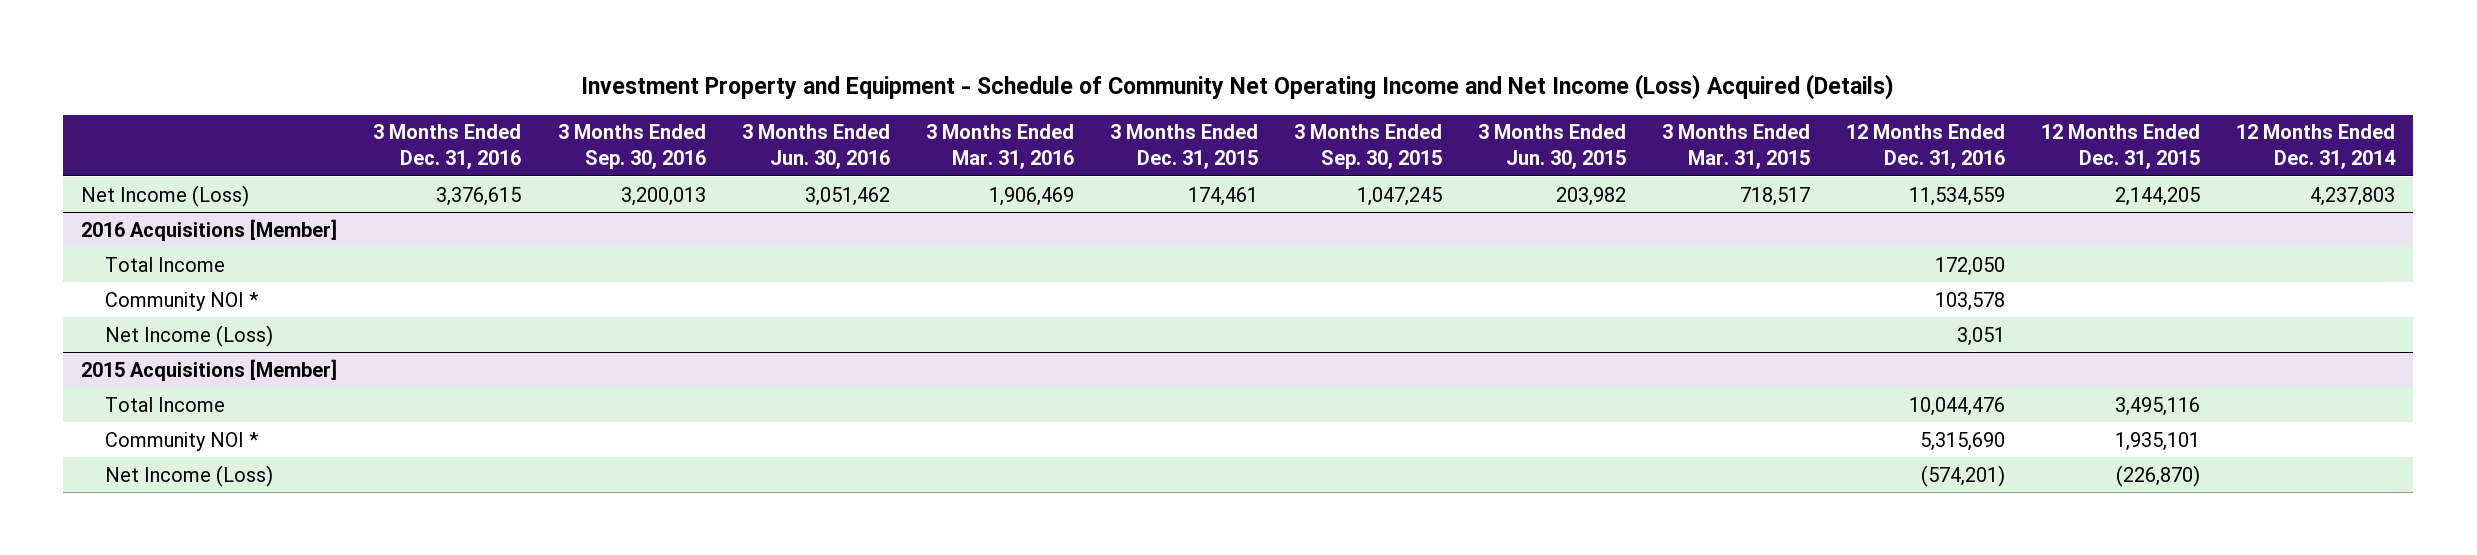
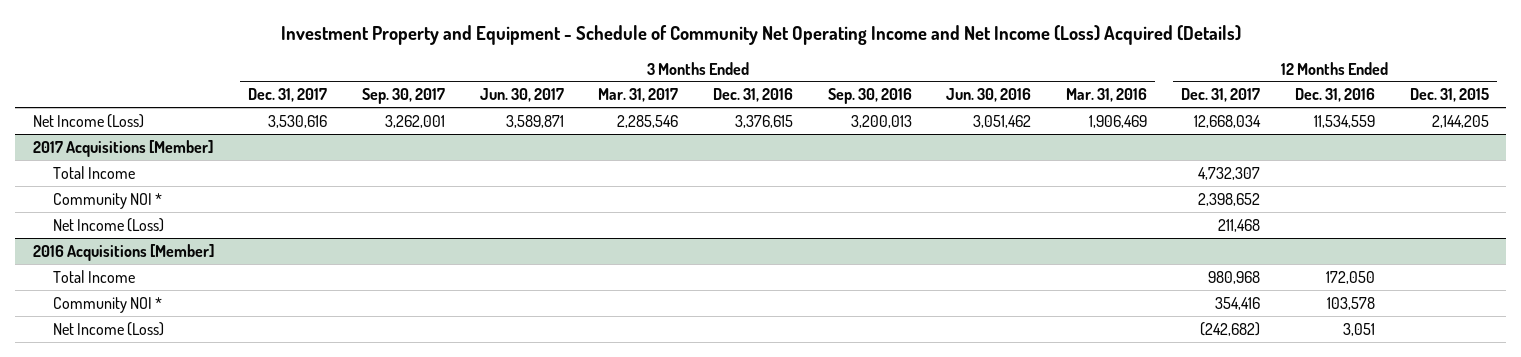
- | 3 Months Ended Dec. 31, 2016 | 3 Months Ended Sep. 30, 2016 | 3 Months Ended Jun. 30, 2016 | 3 Months Ended Mar. 31, 2016 | 3 Months Ended Dec. 31, 2015 | 3 Months Ended Sep. 30, 2015 | 3 Months Ended Jun. 30, 2015 | 3 Months Ended Mar. 31, 2015 | 12 Months Ended Dec. 31, 2016 | 12 Months Ended Dec. 31, 2015 | 12 Months Ended Dec. 31, 2014
+ | 3 Months Ended Dec. 31, 2017 | 3 Months Ended Sep. 30, 2017 | 3 Months Ended Jun. 30, 2017 | 3 Months Ended Mar. 31, 2017 | 3 Months Ended Dec. 31, 2016 | 3 Months Ended Sep. 30, 2016 | 3 Months Ended Jun. 30, 2016 | 3 Months Ended Mar. 31, 2016 | 12 Months Ended Dec. 31, 2017 | 12 Months Ended Dec. 31, 2016 | 12 Months Ended Dec. 31, 2015
+ 2017 Acquisitions [Member]
+ Total Income | | | | | | | | | 4,732,307 | |
+ Community NOI * | | | | | | | | | 2,398,652 | |
+ Net Income (Loss) | | | | | | | | | 211,468 | |
- 2015 Acquisitions [Member]
- Total Income | | | | | | | | | 10,044,476 | 3,495,116 |
- Community NOI * | | | | | | | | | 5,315,690 | 1,935,101 |
- Net Income (Loss) | | | | | | | | | (574,201) | (226,870) |

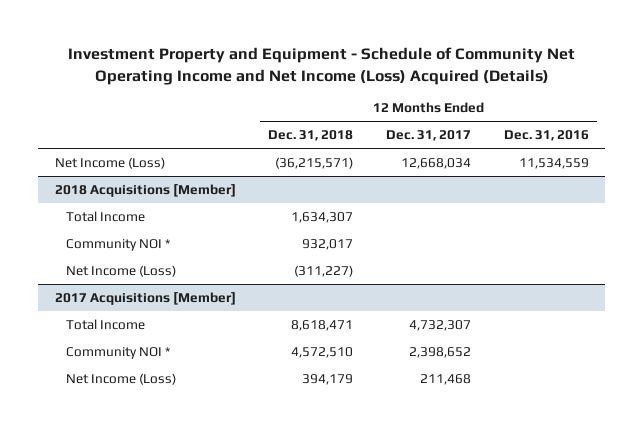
- | 3 Months Ended Dec. 31, 2017 | 3 Months Ended Sep. 30, 2017 | 3 Months Ended Jun. 30, 2017 | 3 Months Ended Mar. 31, 2017 | 3 Months Ended Dec. 31, 2016 | 3 Months Ended Sep. 30, 2016 | 3 Months Ended Jun. 30, 2016 | 3 Months Ended Mar. 31, 2016 | 12 Months Ended Dec. 31, 2017 | 12 Months Ended Dec. 31, 2016 | 12 Months Ended Dec. 31, 2015
+ | 12 Months Ended Dec. 31, 2018 | 12 Months Ended Dec. 31, 2017 | 12 Months Ended Dec. 31, 2016
+ 2018 Acquisitions [Member]
+ Total Income | 1,634,307 | |
+ Community NOI * | 932,017 | |
+ Net Income (Loss) | (311,227) | |
- 2016 Acquisitions [Member]
- Total Income | | | | | | | | | 980,968 | 172,050 |
- Community NOI * | | | | | | | | | 354,416 | 103,578 |
- Net Income (Loss) | | | | | | | | | (242,682) | 3,051 |

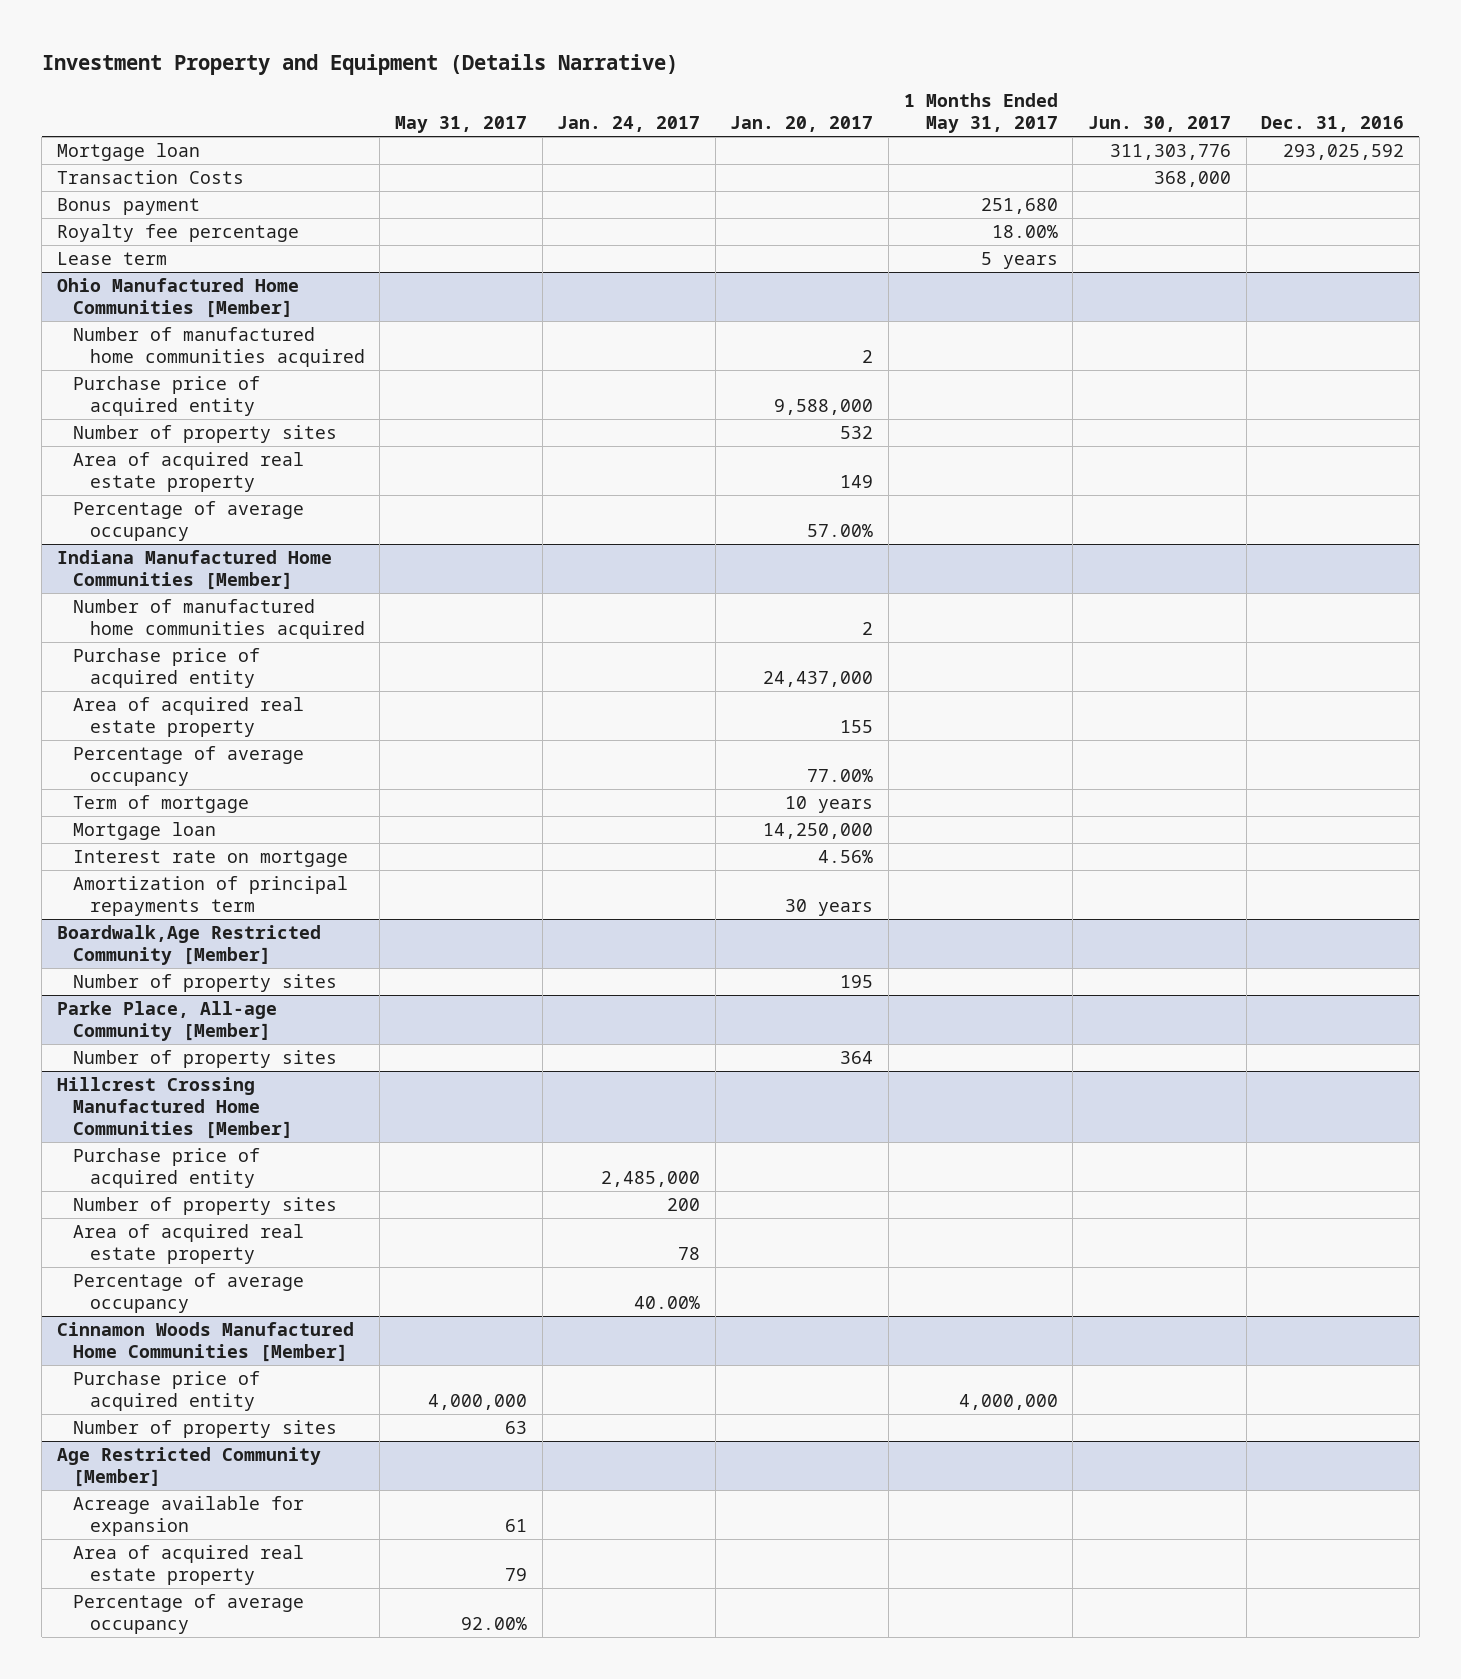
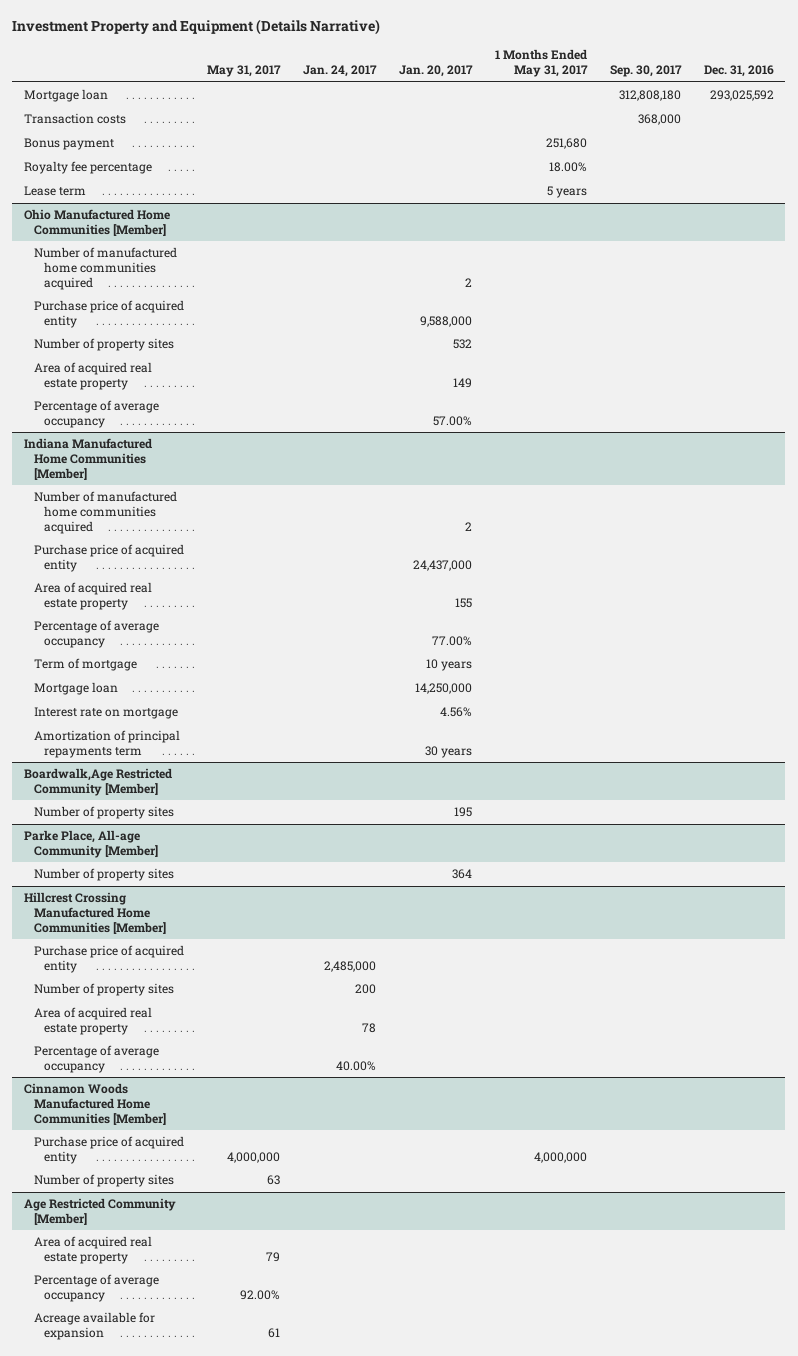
- | May 31, 2017 | Jan. 24, 2017 | Jan. 20, 2017 | 1 Months Ended May 31, 2017 | Jun. 30, 2017 | Dec. 31, 2016
+ | May 31, 2017 | Jan. 24, 2017 | Jan. 20, 2017 | 1 Months Ended May 31, 2017 | Sep. 30, 2017 | Dec. 31, 2016
- Transaction Costs | | | | | 368,000 |
+ Transaction costs | | | | | 368,000 |
@ Age Restricted Community [Member]
moved down: Acreage available for expansion | 61 | | | | |

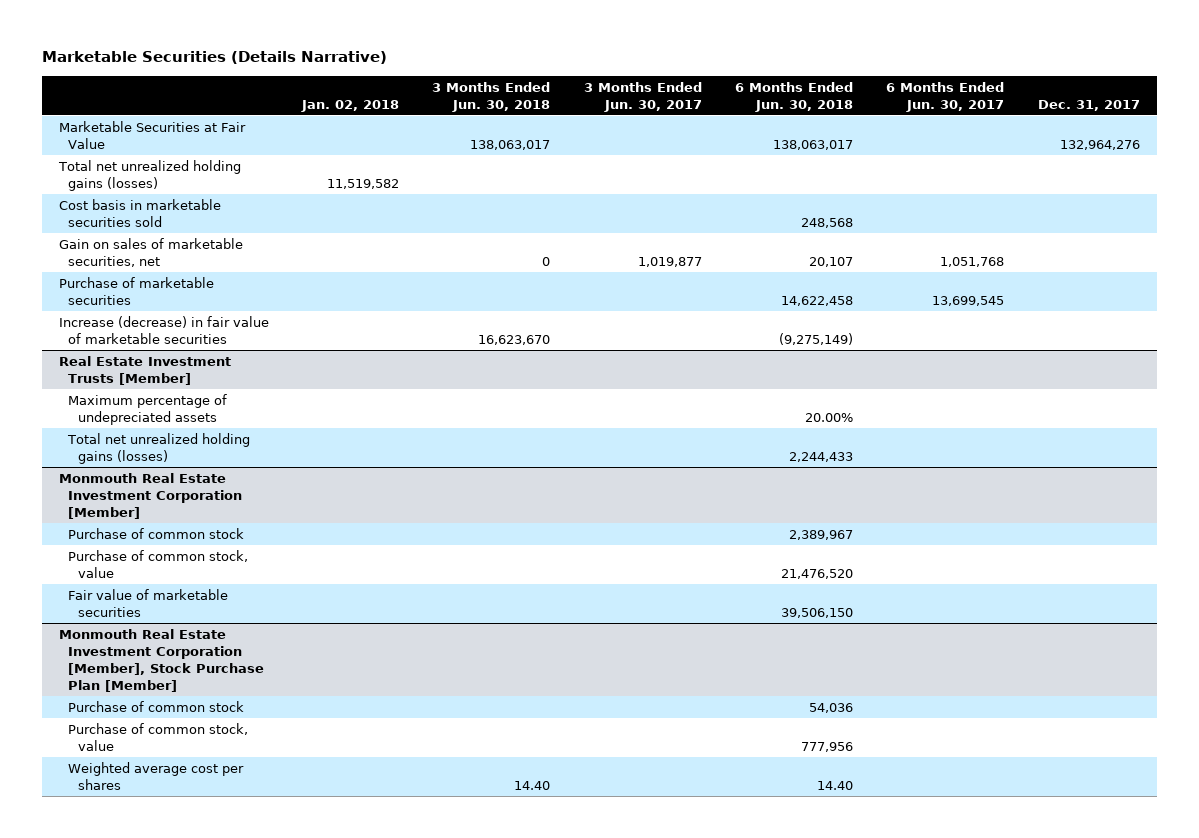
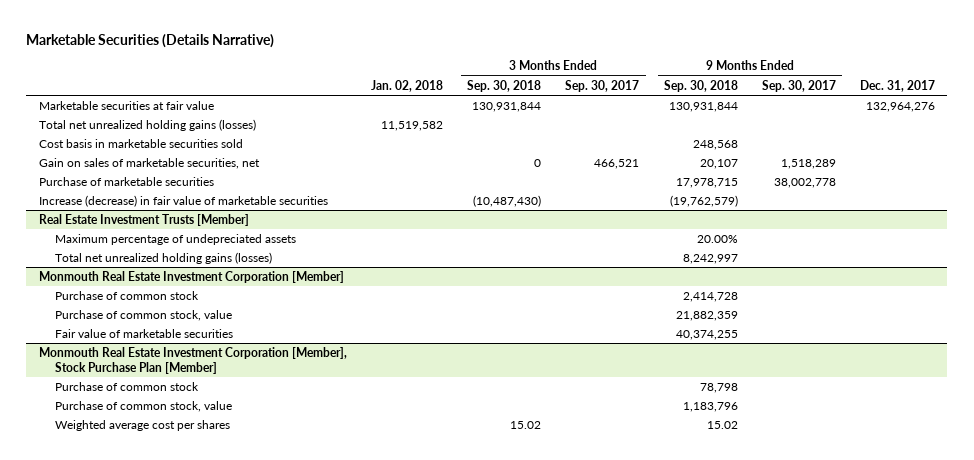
- | Jan. 02, 2018 | 3 Months Ended Jun. 30, 2018 | 3 Months Ended Jun. 30, 2017 | 6 Months Ended Jun. 30, 2018 | 6 Months Ended Jun. 30, 2017 | Dec. 31, 2017
+ | Jan. 02, 2018 | 3 Months Ended Sep. 30, 2018 | 3 Months Ended Sep. 30, 2017 | 9 Months Ended Sep. 30, 2018 | 9 Months Ended Sep. 30, 2017 | Dec. 31, 2017
- Marketable Securities at Fair Value | | 138,063,017 | | 138,063,017 | | 132,964,276
+ Marketable securities at fair value | | 130,931,844 | | 130,931,844 | | 132,964,276

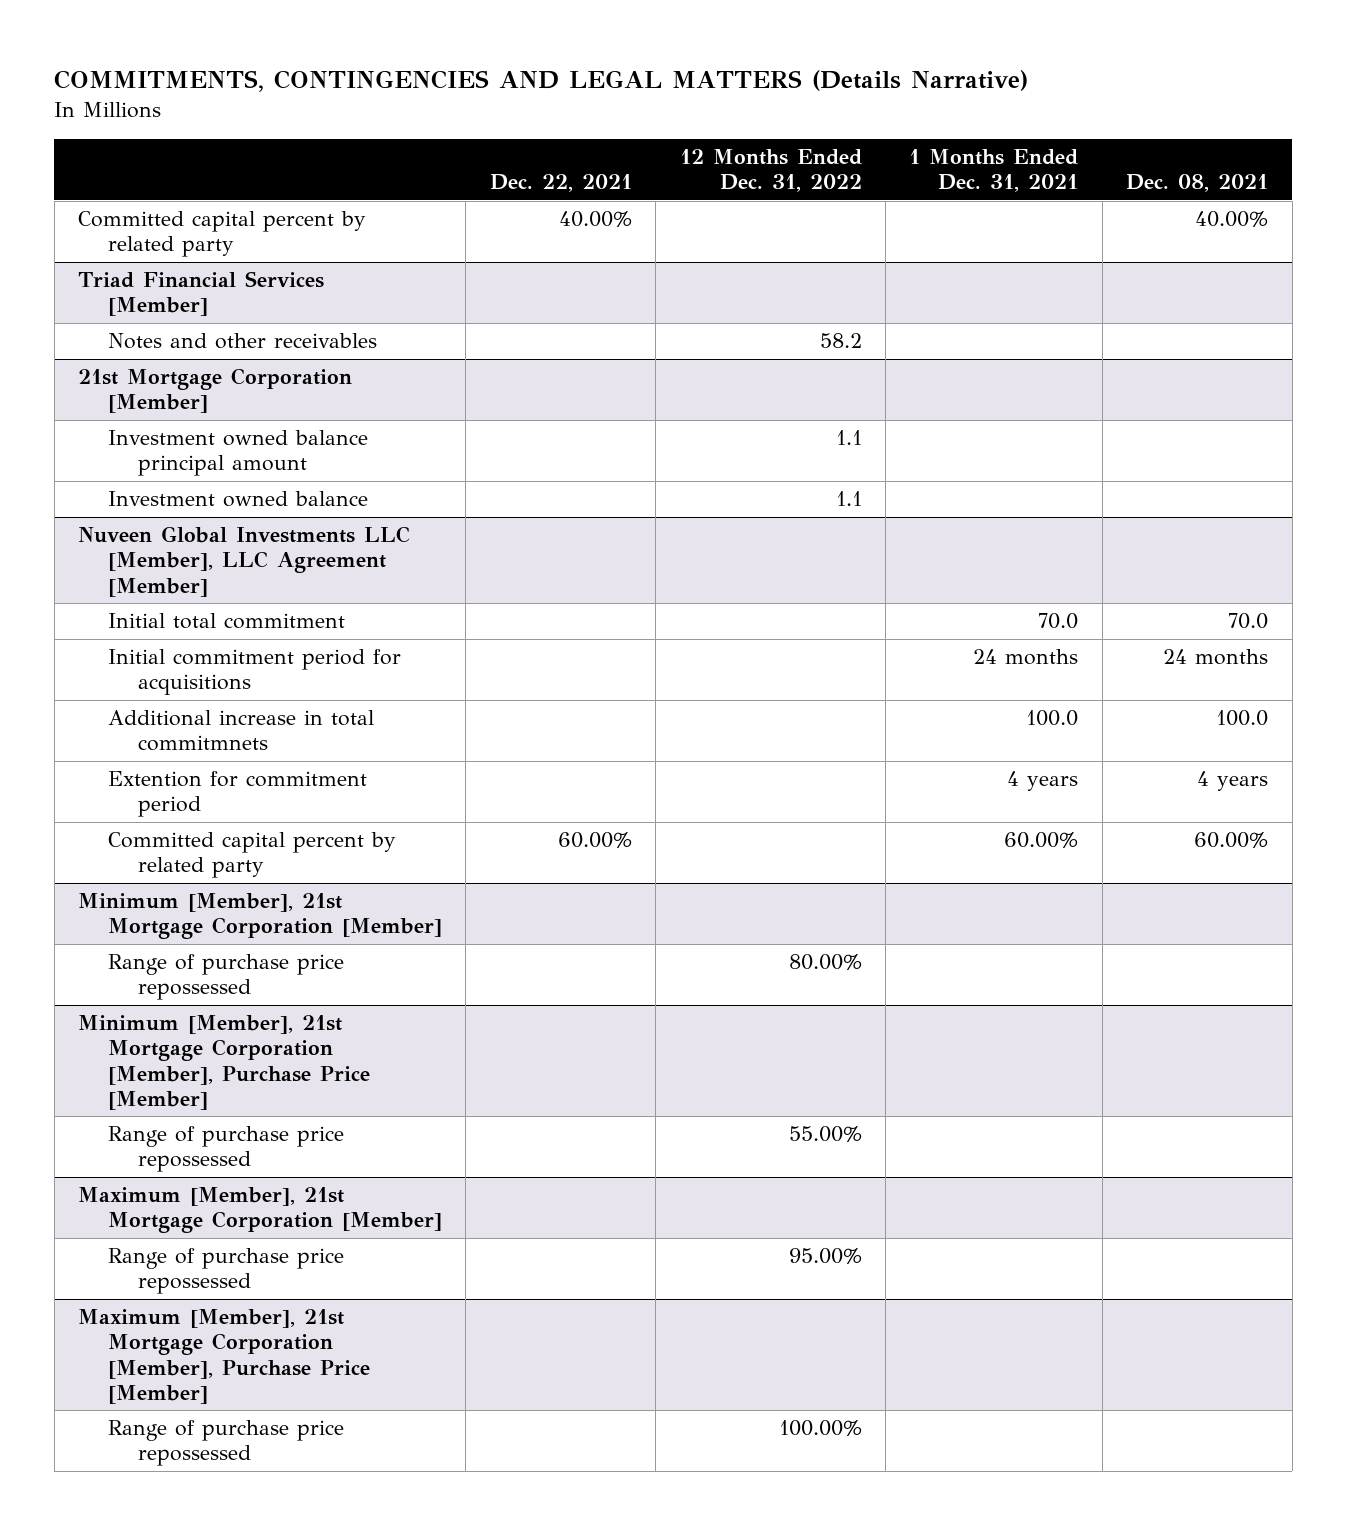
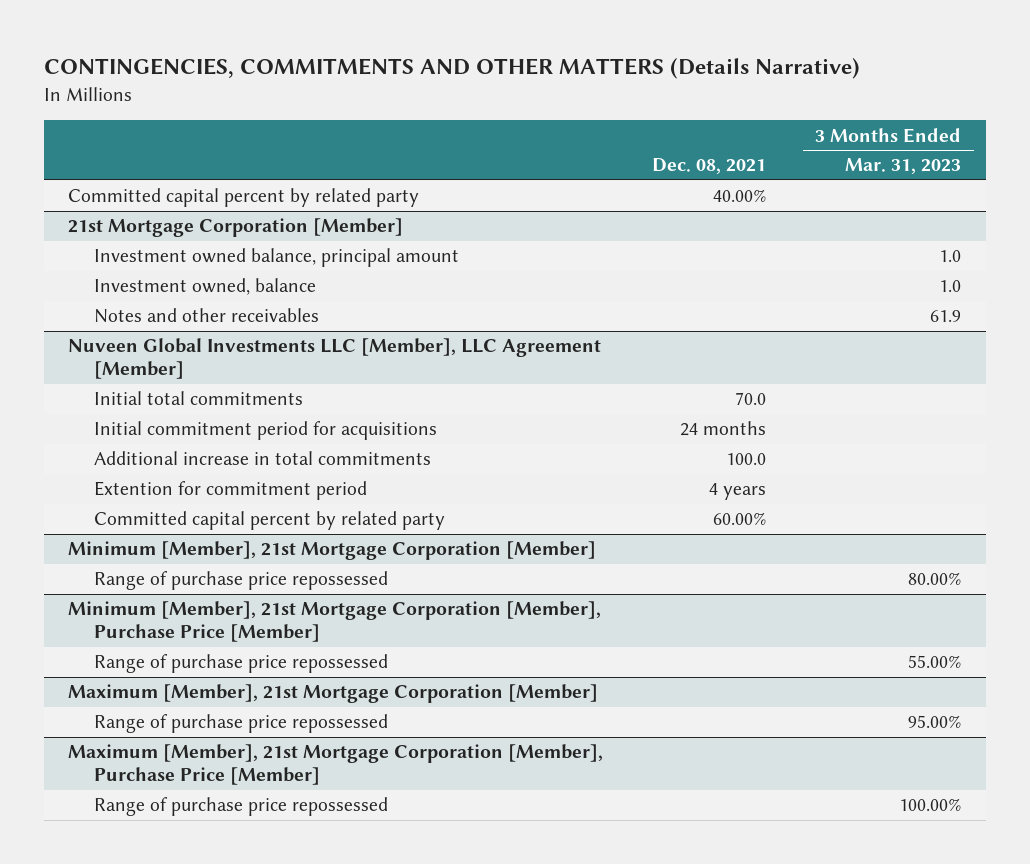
- COMMITMENTS, CONTINGENCIES AND LEGAL MATTERS (Details Narrative)
+ CONTINGENCIES, COMMITMENTS AND OTHER MATTERS (Details Narrative)
- | Dec. 22, 2021 | 12 Months Ended Dec. 31, 2022 | 1 Months Ended Dec. 31, 2021 | Dec. 08, 2021
+ | Dec. 08, 2021 | 3 Months Ended Mar. 31, 2023
- Triad Financial Services [Member]
- Notes and other receivables | | 58.2 | |
@ 21st Mortgage Corporation [Member]
- Investment owned balance principal amount | | 1.1 | |
- Investment owned balance | | 1.1 | |
+ Investment owned balance, principal amount | | 1.0
+ Investment owned, balance | | 1.0
+ Notes and other receivables | | 61.9
@ Nuveen Global Investments LLC [Member], LLC Agreement [Member]
- Initial total commitment | | | 70.0 | 70.0
+ Initial total commitments | 70.0 |
- Additional increase in total commitmnets | | | 100.0 | 100.0
+ Additional increase in total commitments | 100.0 |

